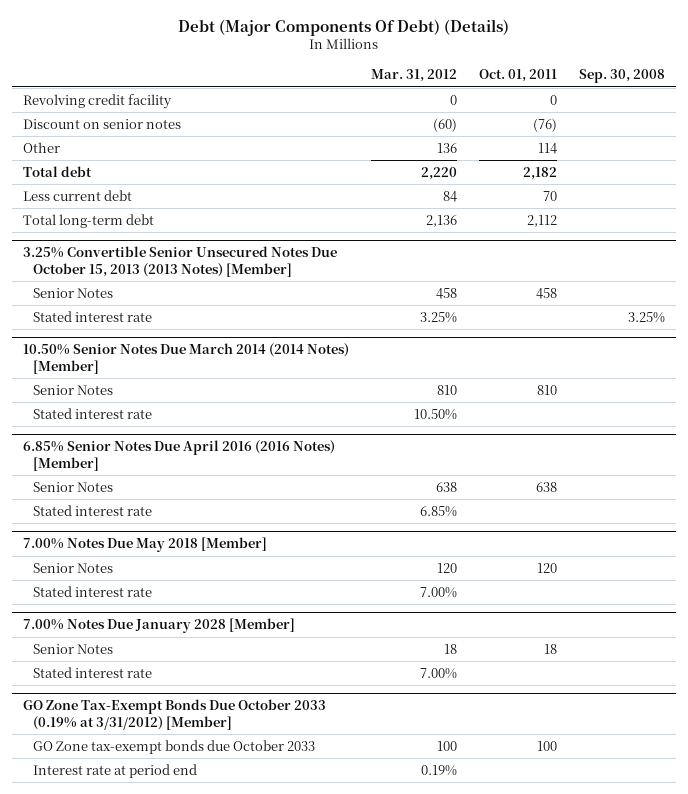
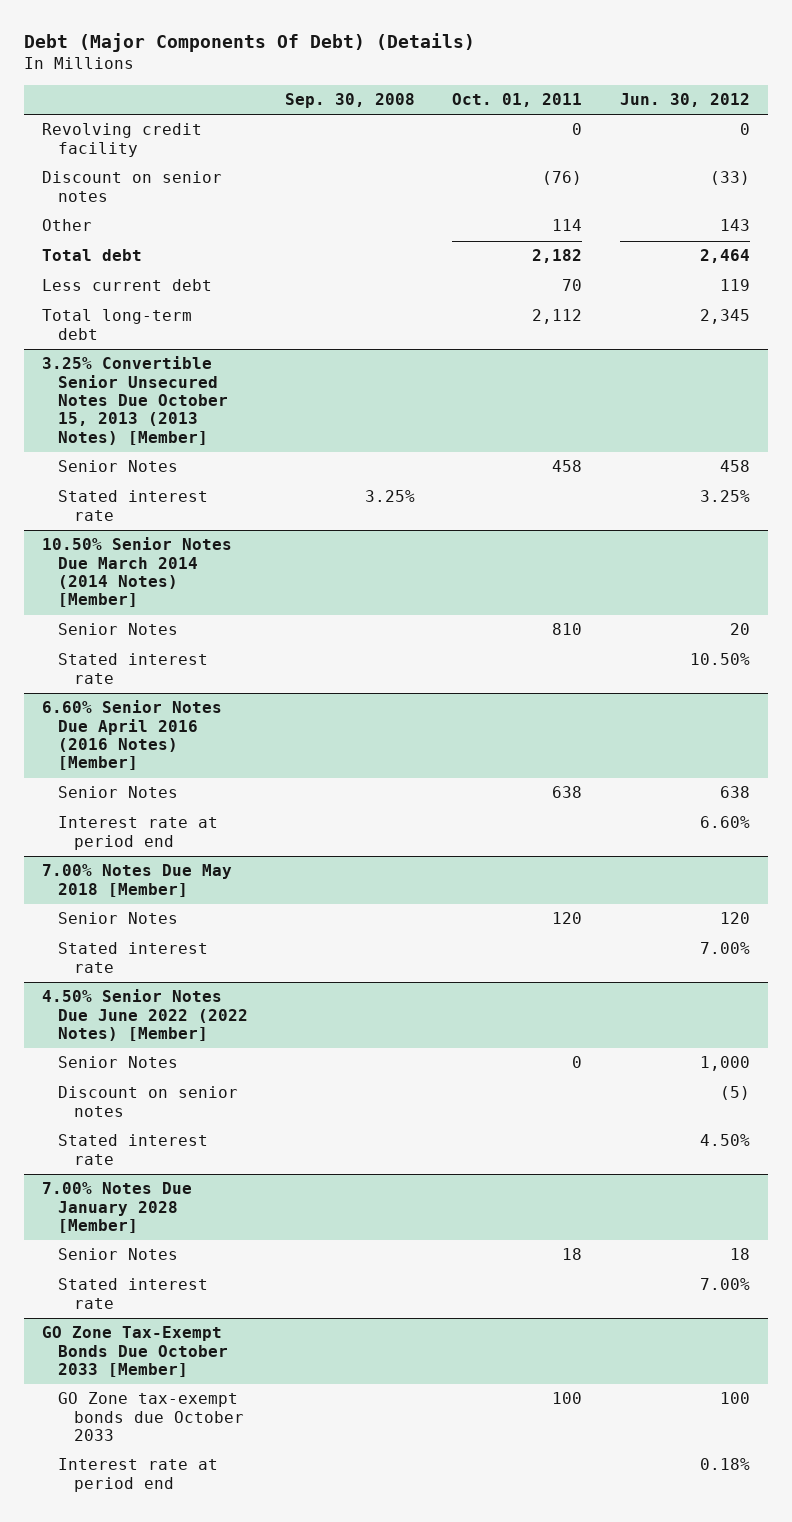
- | Mar. 31, 2012 | Oct. 01, 2011 | Sep. 30, 2008
+ | Sep. 30, 2008 | Oct. 01, 2011 | Jun. 30, 2012
- 6.85% Senior Notes Due April 2016 (2016 Notes) [Member]
+ 6.60% Senior Notes Due April 2016 (2016 Notes) [Member]
- Stated interest rate | 6.85% | |
+ Interest rate at period end | | | 6.60%
+ 4.50% Senior Notes Due June 2022 (2022 Notes) [Member]
+ Senior Notes | | 0 | 1,000
+ Discount on senior notes | | | (5)
+ Stated interest rate | | | 4.50%
- GO Zone Tax-Exempt Bonds Due October 2033 (0.19% at 3/31/2012) [Member]
+ GO Zone Tax-Exempt Bonds Due October 2033 [Member]

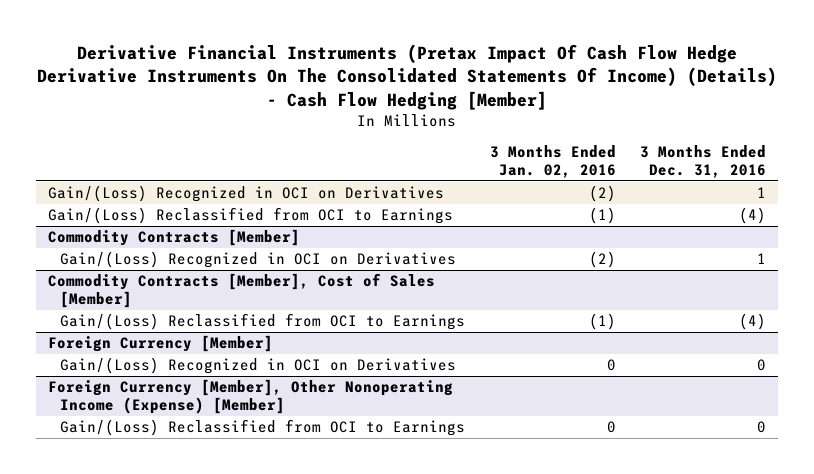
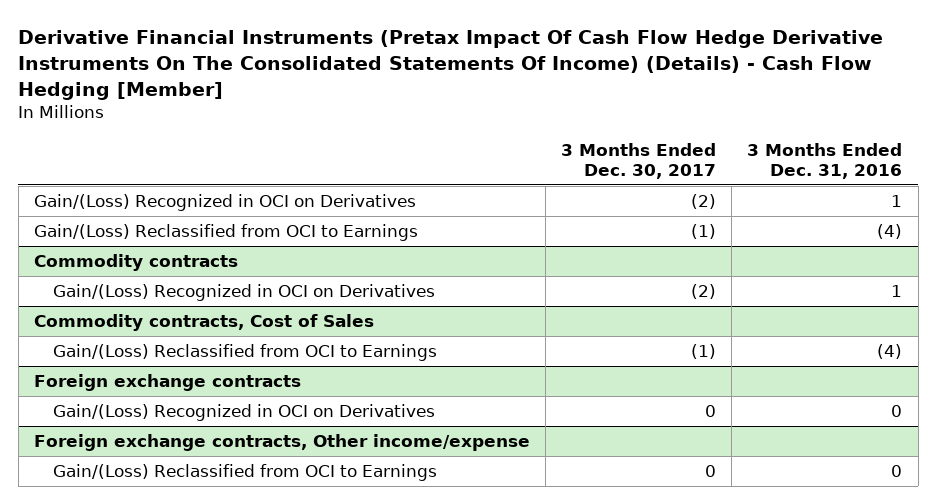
- | 3 Months Ended Jan. 02, 2016 | 3 Months Ended Dec. 31, 2016
+ | 3 Months Ended Dec. 30, 2017 | 3 Months Ended Dec. 31, 2016
- Commodity Contracts [Member]
+ Commodity contracts
- Commodity Contracts [Member], Cost of Sales [Member]
+ Commodity contracts, Cost of Sales
- Foreign Currency [Member]
+ Foreign exchange contracts
- Foreign Currency [Member], Other Nonoperating Income (Expense) [Member]
+ Foreign exchange contracts, Other income/expense

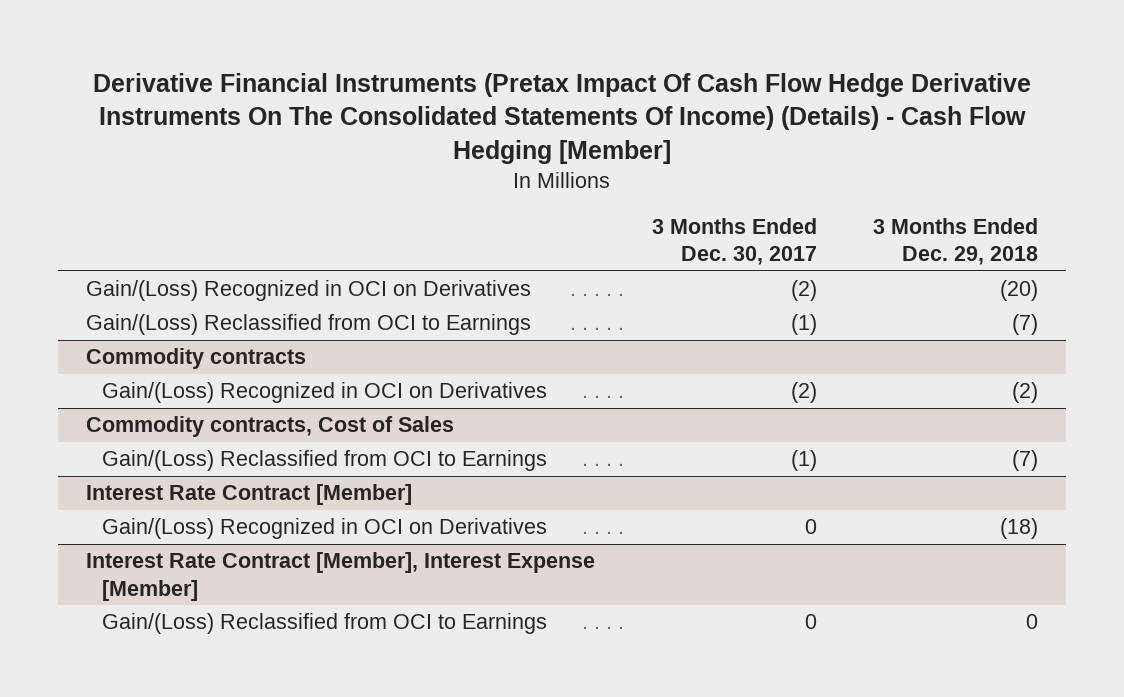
- | 3 Months Ended Dec. 30, 2017 | 3 Months Ended Dec. 31, 2016
+ | 3 Months Ended Dec. 30, 2017 | 3 Months Ended Dec. 29, 2018
- Foreign exchange contracts
+ Interest Rate Contract [Member]
- Foreign exchange contracts, Other income/expense
+ Interest Rate Contract [Member], Interest Expense [Member]

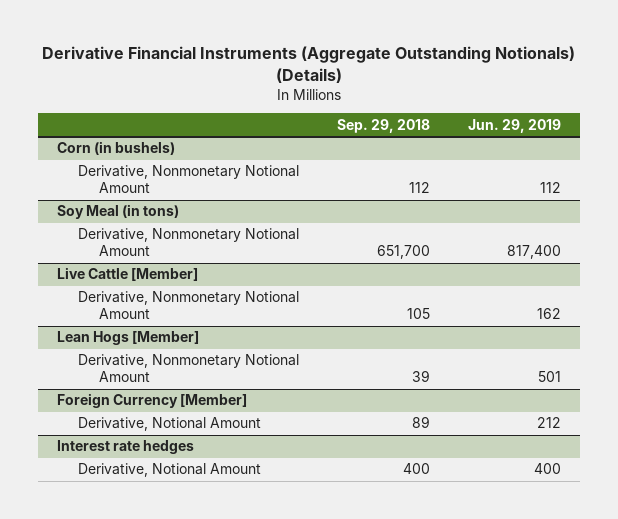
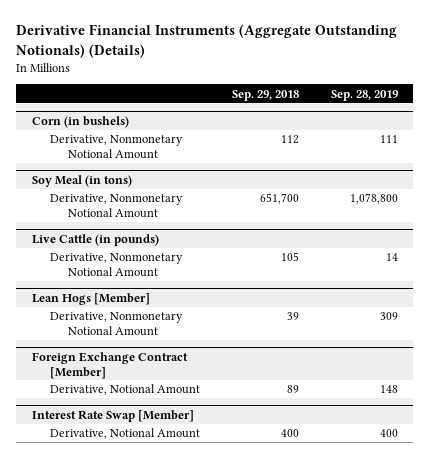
- | Sep. 29, 2018 | Jun. 29, 2019
+ | Sep. 29, 2018 | Sep. 28, 2019
- Live Cattle [Member]
+ Live Cattle (in pounds)
- Foreign Currency [Member]
+ Foreign Exchange Contract [Member]
- Interest rate hedges
+ Interest Rate Swap [Member]

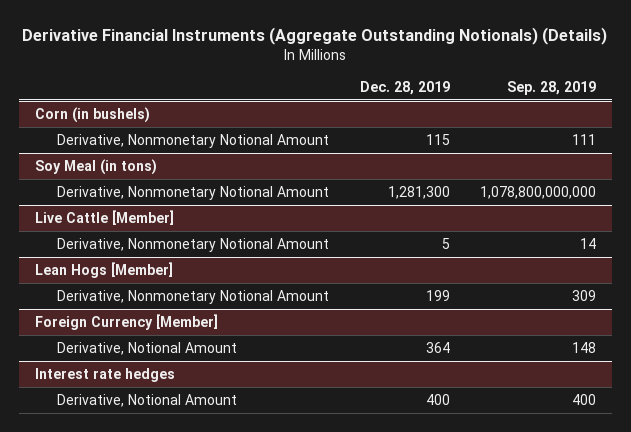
- | Sep. 29, 2018 | Sep. 28, 2019
+ | Dec. 28, 2019 | Sep. 28, 2019
@ Soy Meal (in tons)
- Derivative, Nonmonetary Notional Amount | 651,700 | 1,078,800
- Live Cattle (in pounds)
@ Soy Meal (in tons)
+ Derivative, Nonmonetary Notional Amount | 1,281,300 | 1,078,800,000,000
+ Live Cattle [Member]
- Foreign Exchange Contract [Member]
+ Foreign Currency [Member]
- Interest Rate Swap [Member]
+ Interest rate hedges

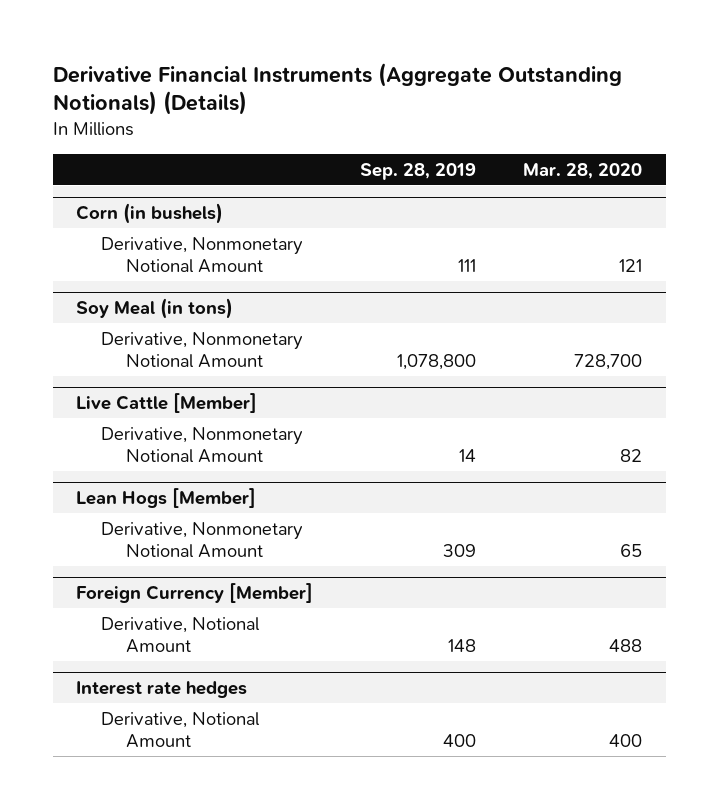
- | Dec. 28, 2019 | Sep. 28, 2019
+ | Sep. 28, 2019 | Mar. 28, 2020
@ Soy Meal (in tons)
- Derivative, Nonmonetary Notional Amount | 1,281,300 | 1,078,800,000,000
+ Derivative, Nonmonetary Notional Amount | 1,078,800 | 728,700

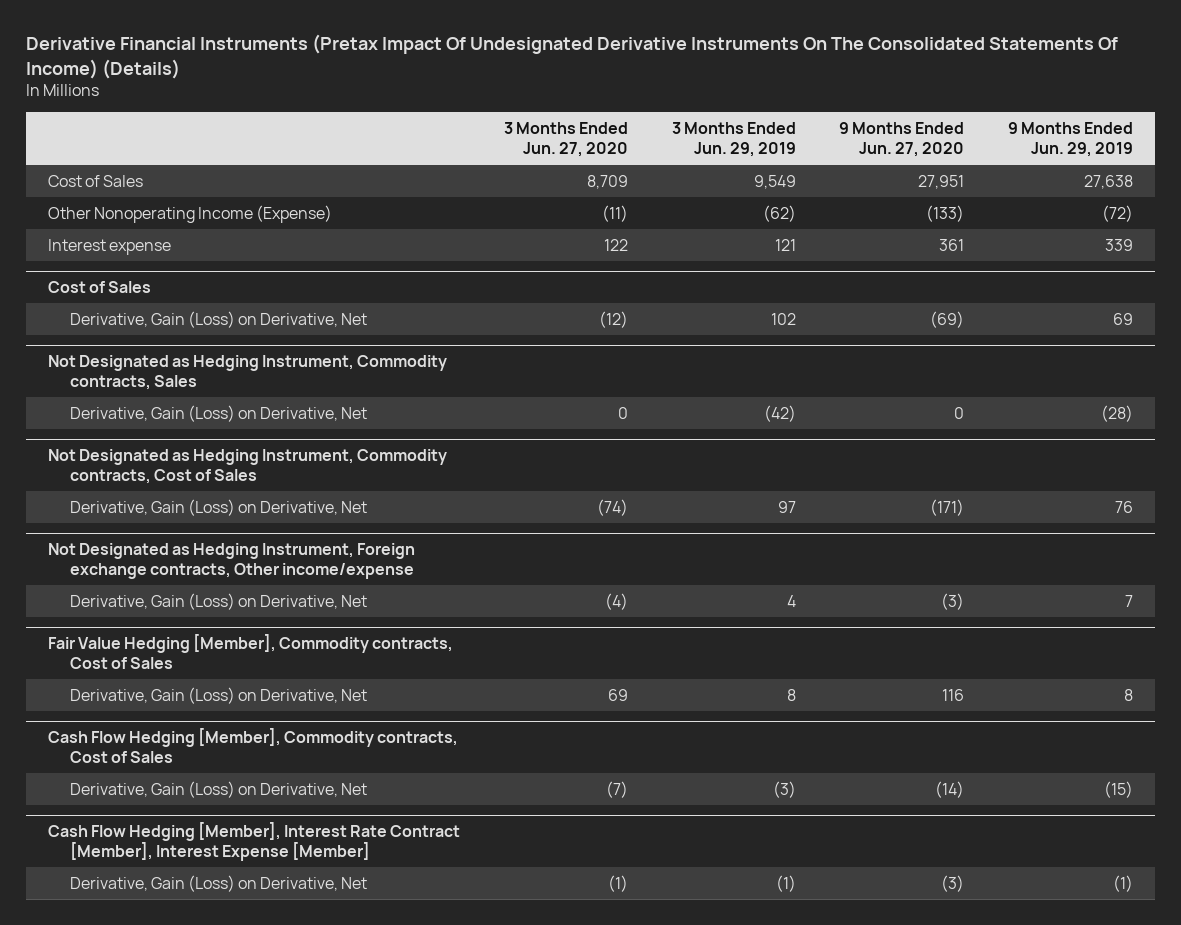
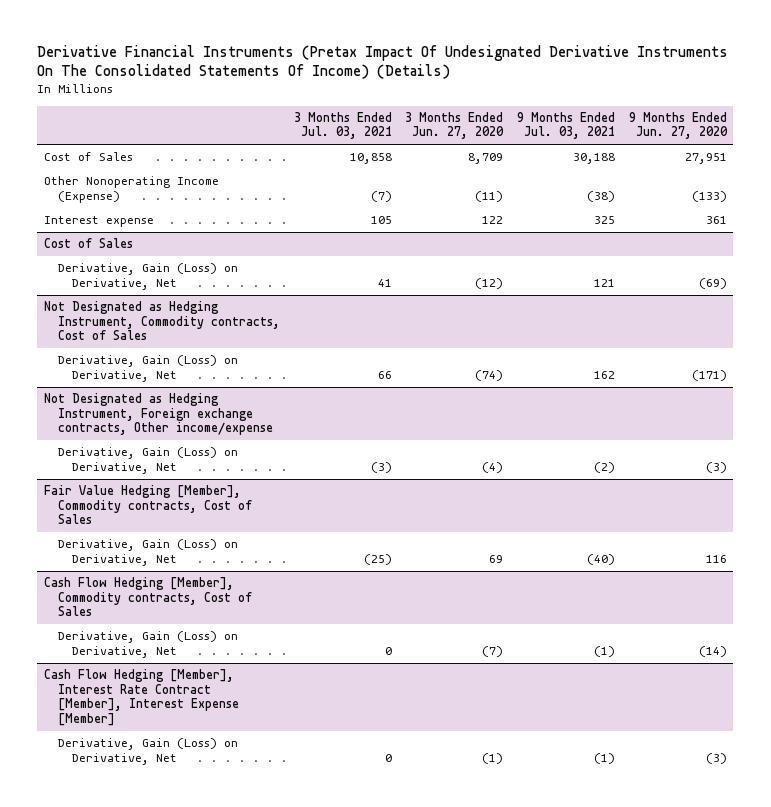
- | 3 Months Ended Jun. 27, 2020 | 3 Months Ended Jun. 29, 2019 | 9 Months Ended Jun. 27, 2020 | 9 Months Ended Jun. 29, 2019
+ | 3 Months Ended Jul. 03, 2021 | 3 Months Ended Jun. 27, 2020 | 9 Months Ended Jul. 03, 2021 | 9 Months Ended Jun. 27, 2020
- Not Designated as Hedging Instrument, Commodity contracts, Sales
- Derivative, Gain (Loss) on Derivative, Net | 0 | (42) | 0 | (28)

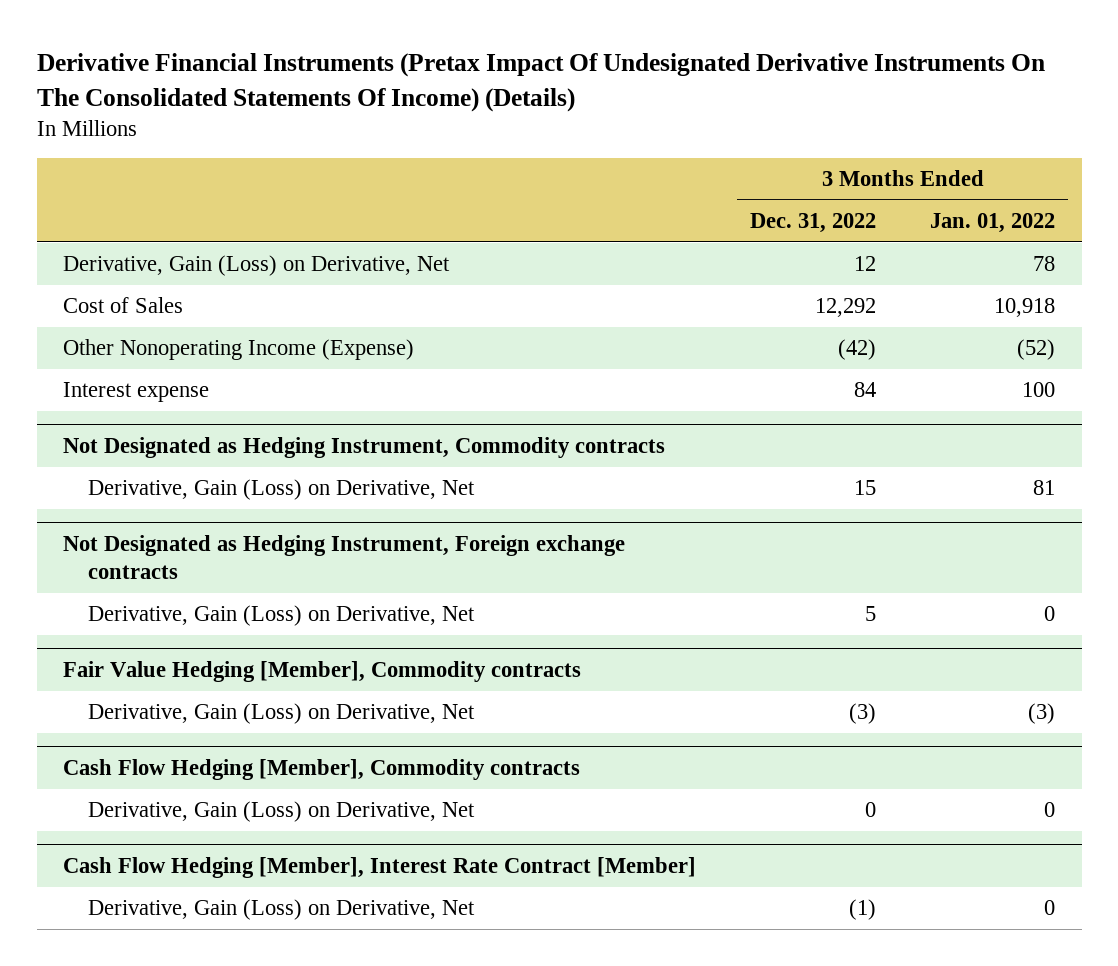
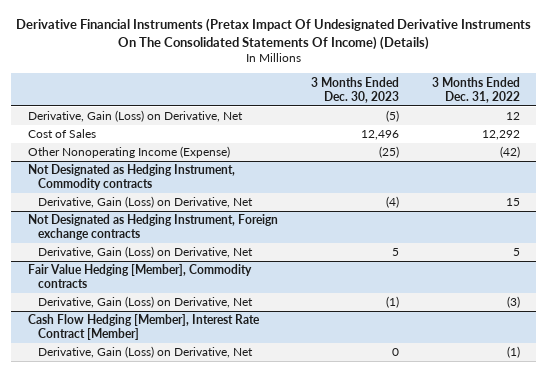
- | 3 Months Ended Dec. 31, 2022 | 3 Months Ended Jan. 01, 2022
+ | 3 Months Ended Dec. 30, 2023 | 3 Months Ended Dec. 31, 2022
- Interest expense | 84 | 100
- Cash Flow Hedging [Member], Commodity contracts
- Derivative, Gain (Loss) on Derivative, Net | 0 | 0

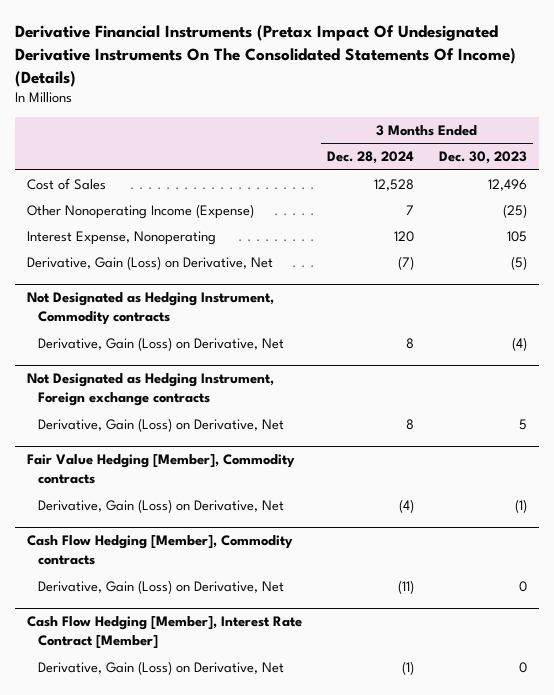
- | 3 Months Ended Dec. 30, 2023 | 3 Months Ended Dec. 31, 2022
+ | 3 Months Ended Dec. 28, 2024 | 3 Months Ended Dec. 30, 2023
+ Interest Expense, Nonoperating | 120 | 105
moved down: Derivative, Gain (Loss) on Derivative, Net | (7) | (5)
+ Cash Flow Hedging [Member], Commodity contracts
+ Derivative, Gain (Loss) on Derivative, Net | (11) | 0

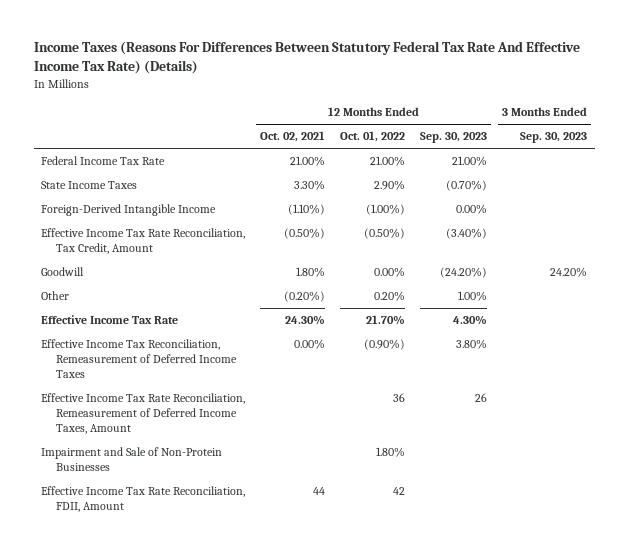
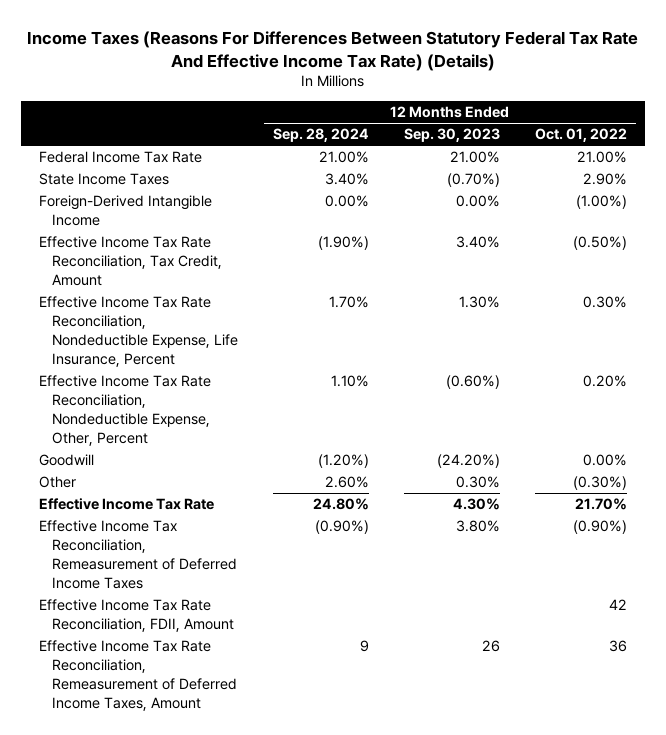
- | 12 Months Ended Oct. 02, 2021 | 12 Months Ended Oct. 01, 2022 | 12 Months Ended Sep. 30, 2023 | 3 Months Ended Sep. 30, 2023
+ | 12 Months Ended Sep. 28, 2024 | 12 Months Ended Sep. 30, 2023 | 12 Months Ended Oct. 01, 2022
- Effective Income Tax Rate Reconciliation, Tax Credit, Amount | (0.50%) | (0.50%) | (3.40%) |
+ Effective Income Tax Rate Reconciliation, Tax Credit, Amount | (1.90%) | 3.40% | (0.50%)
+ Effective Income Tax Rate Reconciliation, Nondeductible Expense, Life Insurance, Percent | 1.70% | 1.30% | 0.30%
+ Effective Income Tax Rate Reconciliation, Nondeductible Expense, Other, Percent | 1.10% | (0.60%) | 0.20%
- Other | (0.20%) | 0.20% | 1.00% |
+ Other | 2.60% | 0.30% | (0.30%)
- Impairment and Sale of Non-Protein Businesses | | 1.80% | |
moved down: Effective Income Tax Rate Reconciliation, Remeasurement of Deferred Income Taxes, Amount | 9 | 26 | 36

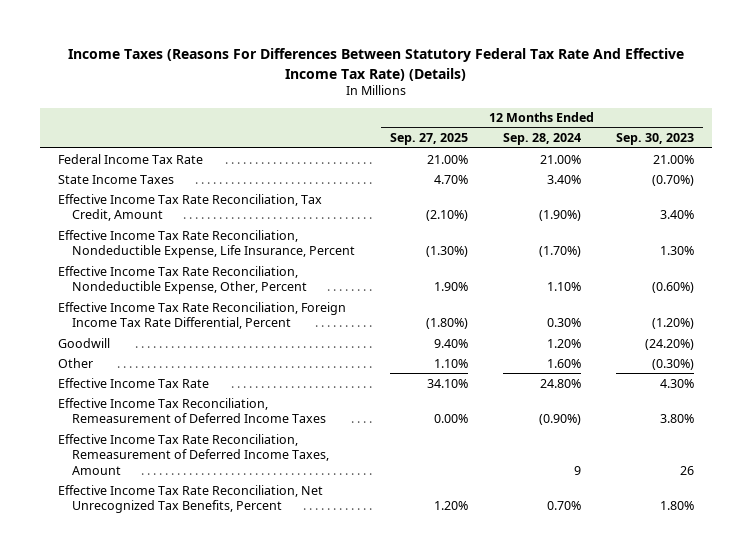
- | 12 Months Ended Sep. 28, 2024 | 12 Months Ended Sep. 30, 2023 | 12 Months Ended Oct. 01, 2022
+ | 12 Months Ended Sep. 27, 2025 | 12 Months Ended Sep. 28, 2024 | 12 Months Ended Sep. 30, 2023
- Foreign-Derived Intangible Income | 0.00% | 0.00% | (1.00%)
- Effective Income Tax Rate Reconciliation, Nondeductible Expense, Life Insurance, Percent | 1.70% | 1.30% | 0.30%
+ Effective Income Tax Rate Reconciliation, Nondeductible Expense, Life Insurance, Percent | (1.30%) | (1.70%) | 1.30%
- Goodwill | (1.20%) | (24.20%) | 0.00%
- Other | 2.60% | 0.30% | (0.30%)
+ Effective Income Tax Rate Reconciliation, Foreign Income Tax Rate Differential, Percent | (1.80%) | 0.30% | (1.20%)
+ Goodwill | 9.40% | 1.20% | (24.20%)
+ Other | 1.10% | 1.60% | (0.30%)
- Effective Income Tax Rate Reconciliation, FDII, Amount | | | 42
+ Effective Income Tax Rate Reconciliation, Net Unrecognized Tax Benefits, Percent | 1.20% | 0.70% | 1.80%

